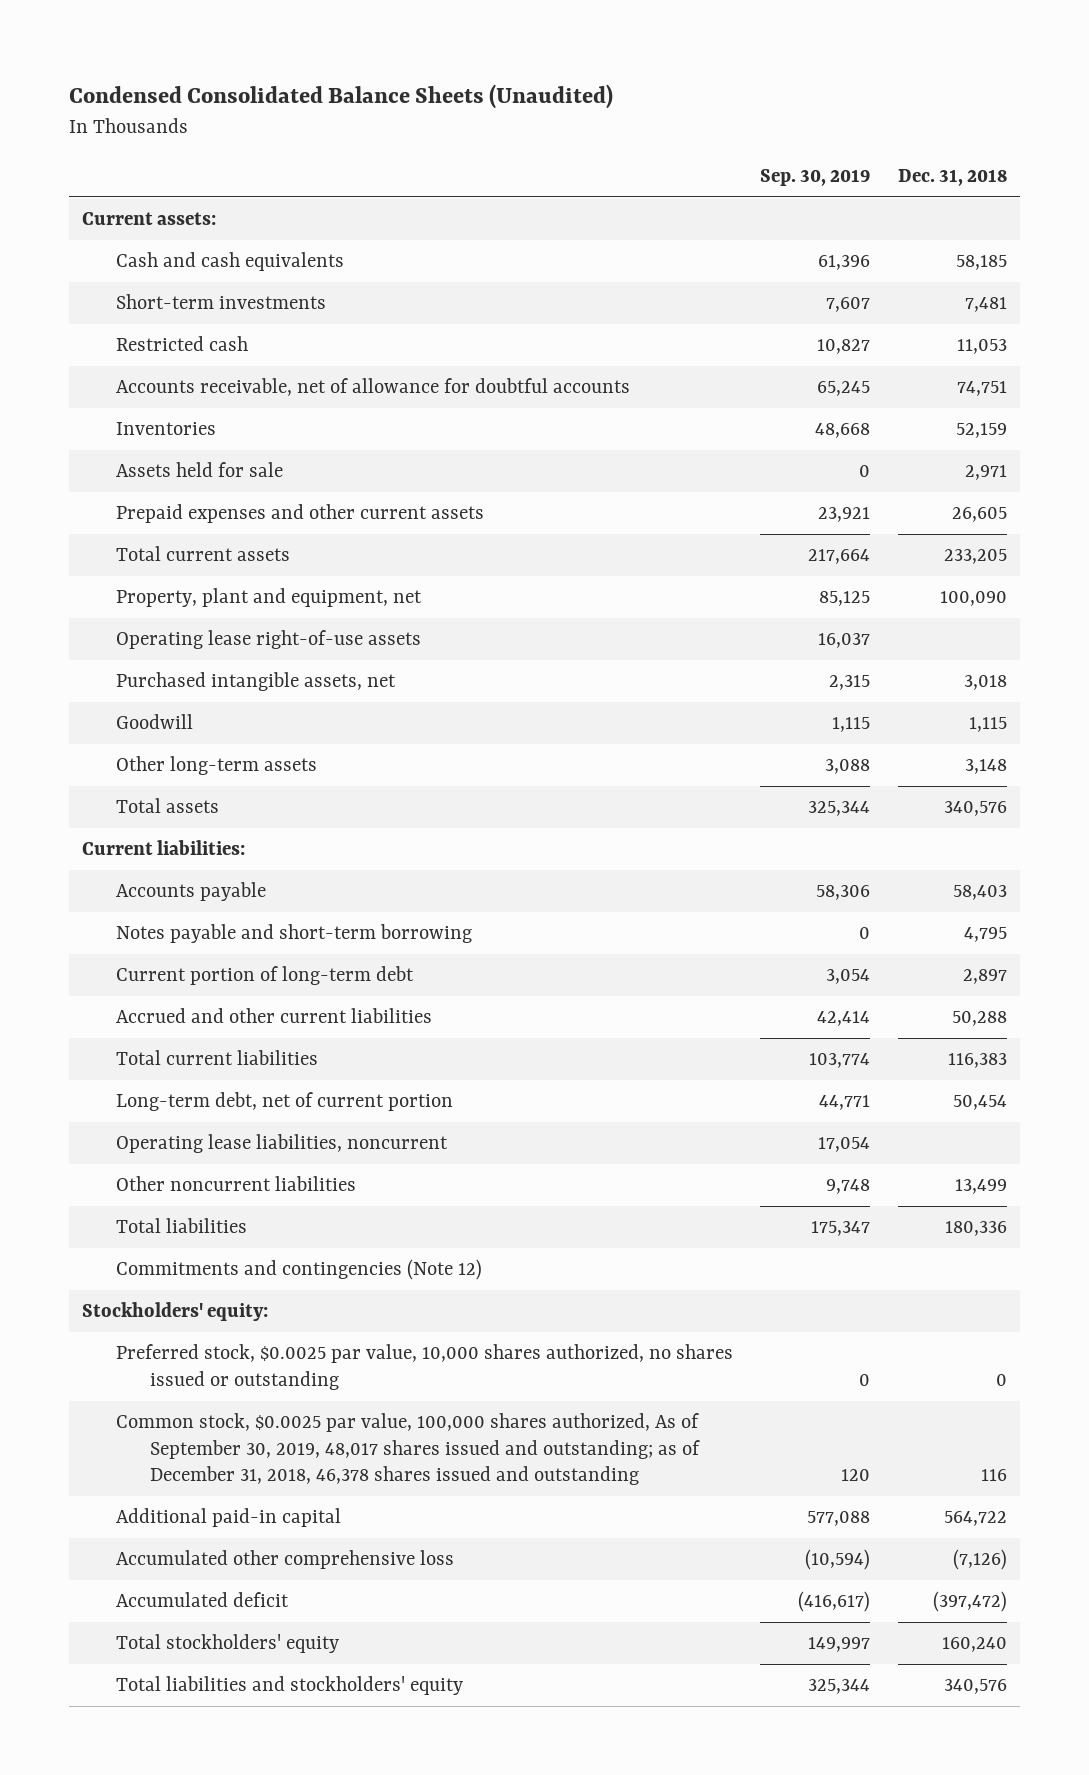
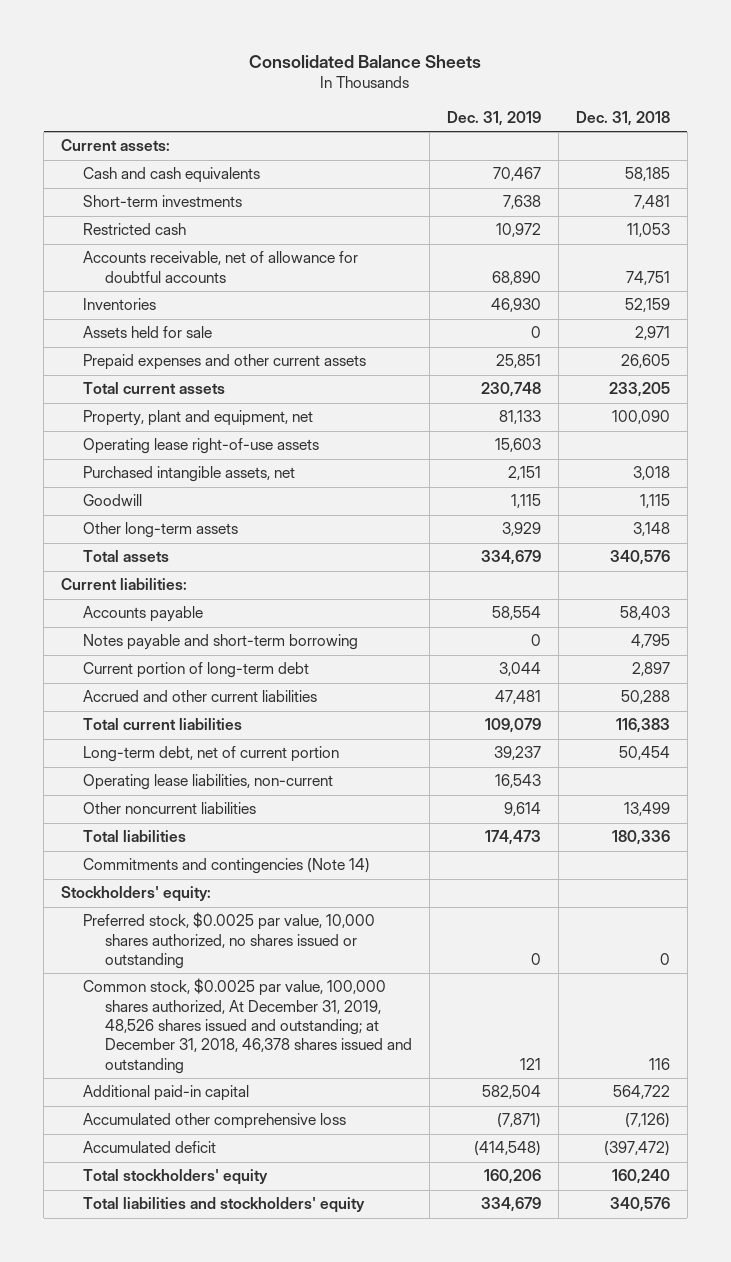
- Condensed Consolidated Balance Sheets (Unaudited)
+ Consolidated Balance Sheets
- | Sep. 30, 2019 | Dec. 31, 2018
+ | Dec. 31, 2019 | Dec. 31, 2018
- Operating lease liabilities, noncurrent | 17,054 |
+ Operating lease liabilities, non-current | 16,543 |
- Commitments and contingencies (Note 12)
+ Commitments and contingencies (Note 14)
- Common stock, $0.0025 par value, 100,000 shares authorized, As of September 30, 2019, 48,017 shares issued and outstanding; as of December 31, 2018, 46,378 shares issued and outstanding | 120 | 116
+ Common stock, $0.0025 par value, 100,000 shares authorized, At December 31, 2019, 48,526 shares issued and outstanding; at December 31, 2018, 46,378 shares issued and outstanding | 121 | 116

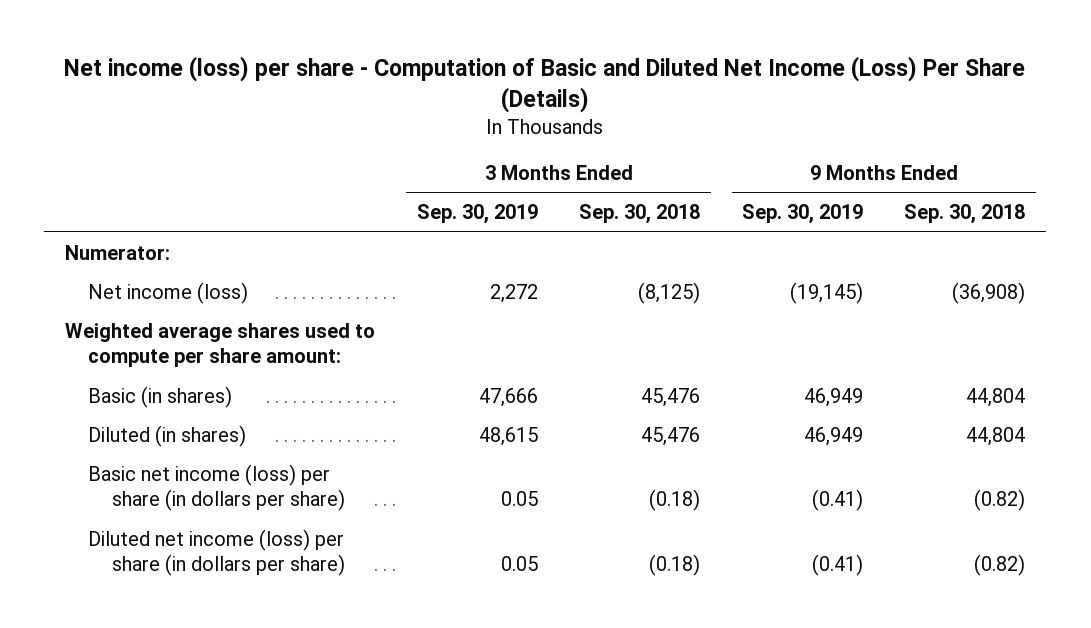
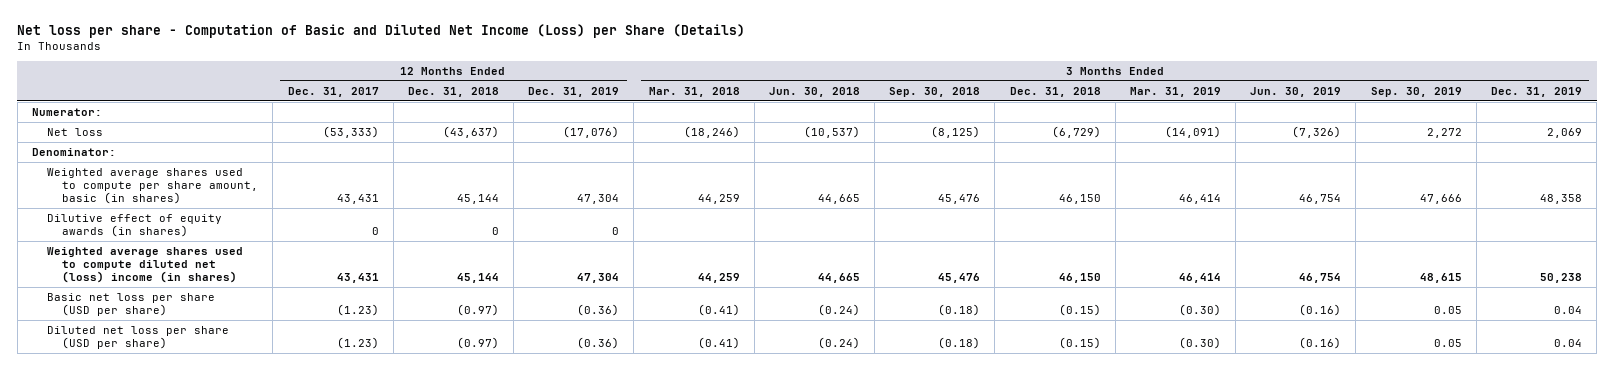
- Net income (loss) per share - Computation of Basic and Diluted Net Income (Loss) Per Share (Details)
+ Net loss per share - Computation of Basic and Diluted Net Income (Loss) per Share (Details)
- | 3 Months Ended Sep. 30, 2019 | 3 Months Ended Sep. 30, 2018 | 9 Months Ended Sep. 30, 2019 | 9 Months Ended Sep. 30, 2018
+ | 12 Months Ended Dec. 31, 2017 | 12 Months Ended Dec. 31, 2018 | 12 Months Ended Dec. 31, 2019 | 3 Months Ended Mar. 31, 2018 | 3 Months Ended Jun. 30, 2018 | 3 Months Ended Sep. 30, 2018 | 3 Months Ended Dec. 31, 2018 | 3 Months Ended Mar. 31, 2019 | 3 Months Ended Jun. 30, 2019 | 3 Months Ended Sep. 30, 2019 | 3 Months Ended Dec. 31, 2019
- Net income (loss) | 2,272 | (8,125) | (19,145) | (36,908)
- Weighted average shares used to compute per share amount:
- Basic (in shares) | 47,666 | 45,476 | 46,949 | 44,804
- Diluted (in shares) | 48,615 | 45,476 | 46,949 | 44,804
- Basic net income (loss) per share (in dollars per share) | 0.05 | (0.18) | (0.41) | (0.82)
- Diluted net income (loss) per share (in dollars per share) | 0.05 | (0.18) | (0.41) | (0.82)
+ Net loss | (53,333) | (43,637) | (17,076) | (18,246) | (10,537) | (8,125) | (6,729) | (14,091) | (7,326) | 2,272 | 2,069
+ Denominator:
+ Weighted average shares used to compute per share amount, basic (in shares) | 43,431 | 45,144 | 47,304 | 44,259 | 44,665 | 45,476 | 46,150 | 46,414 | 46,754 | 47,666 | 48,358
+ Dilutive effect of equity awards (in shares) | 0 | 0 | 0 | | | | | | | |
+ Weighted average shares used to compute diluted net (loss) income (in shares) | 43,431 | 45,144 | 47,304 | 44,259 | 44,665 | 45,476 | 46,150 | 46,414 | 46,754 | 48,615 | 50,238
+ Basic net loss per share (USD per share) | (1.23) | (0.97) | (0.36) | (0.41) | (0.24) | (0.18) | (0.15) | (0.30) | (0.16) | 0.05 | 0.04
+ Diluted net loss per share (USD per share) | (1.23) | (0.97) | (0.36) | (0.41) | (0.24) | (0.18) | (0.15) | (0.30) | (0.16) | 0.05 | 0.04

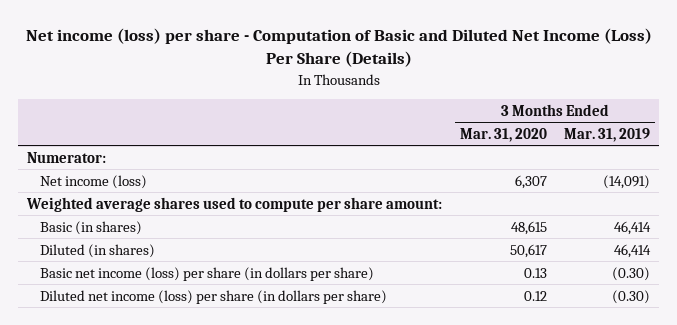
- Net loss per share - Computation of Basic and Diluted Net Income (Loss) per Share (Details)
+ Net income (loss) per share - Computation of Basic and Diluted Net Income (Loss) Per Share (Details)
- | 12 Months Ended Dec. 31, 2017 | 12 Months Ended Dec. 31, 2018 | 12 Months Ended Dec. 31, 2019 | 3 Months Ended Mar. 31, 2018 | 3 Months Ended Jun. 30, 2018 | 3 Months Ended Sep. 30, 2018 | 3 Months Ended Dec. 31, 2018 | 3 Months Ended Mar. 31, 2019 | 3 Months Ended Jun. 30, 2019 | 3 Months Ended Sep. 30, 2019 | 3 Months Ended Dec. 31, 2019
+ | 3 Months Ended Mar. 31, 2020 | 3 Months Ended Mar. 31, 2019
- Net loss | (53,333) | (43,637) | (17,076) | (18,246) | (10,537) | (8,125) | (6,729) | (14,091) | (7,326) | 2,272 | 2,069
- Denominator:
- Weighted average shares used to compute per share amount, basic (in shares) | 43,431 | 45,144 | 47,304 | 44,259 | 44,665 | 45,476 | 46,150 | 46,414 | 46,754 | 47,666 | 48,358
- Dilutive effect of equity awards (in shares) | 0 | 0 | 0 | | | | | | | |
- Weighted average shares used to compute diluted net (loss) income (in shares) | 43,431 | 45,144 | 47,304 | 44,259 | 44,665 | 45,476 | 46,150 | 46,414 | 46,754 | 48,615 | 50,238
- Basic net loss per share (USD per share) | (1.23) | (0.97) | (0.36) | (0.41) | (0.24) | (0.18) | (0.15) | (0.30) | (0.16) | 0.05 | 0.04
- Diluted net loss per share (USD per share) | (1.23) | (0.97) | (0.36) | (0.41) | (0.24) | (0.18) | (0.15) | (0.30) | (0.16) | 0.05 | 0.04
+ Net income (loss) | 6,307 | (14,091)
+ Weighted average shares used to compute per share amount:
+ Basic (in shares) | 48,615 | 46,414
+ Diluted (in shares) | 50,617 | 46,414
+ Basic net income (loss) per share (in dollars per share) | 0.13 | (0.30)
+ Diluted net income (loss) per share (in dollars per share) | 0.12 | (0.30)

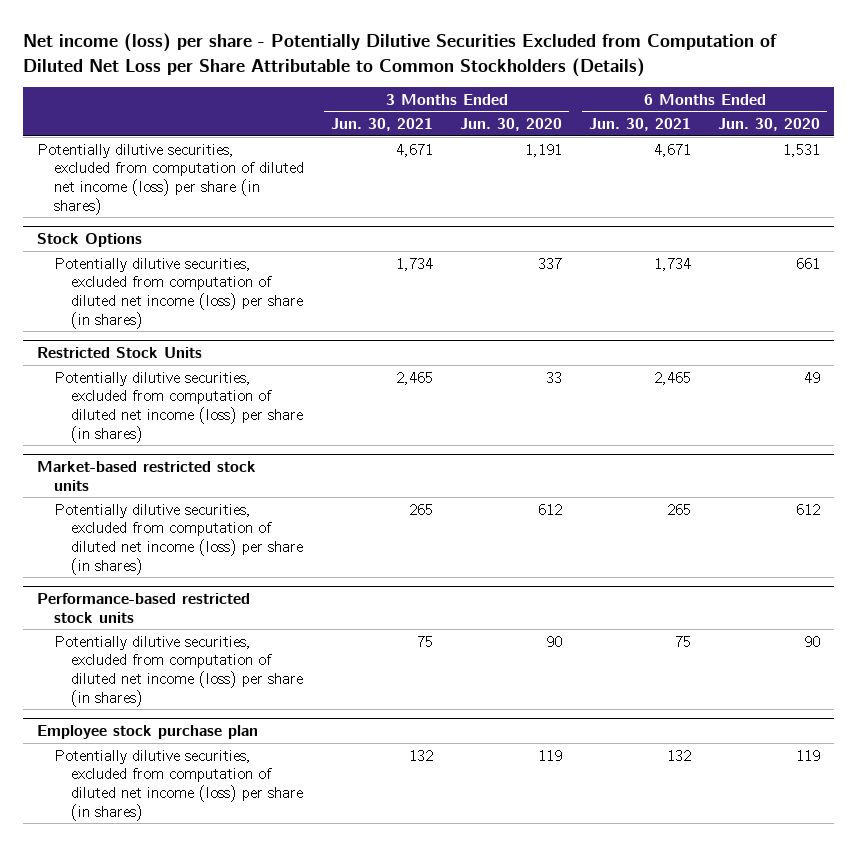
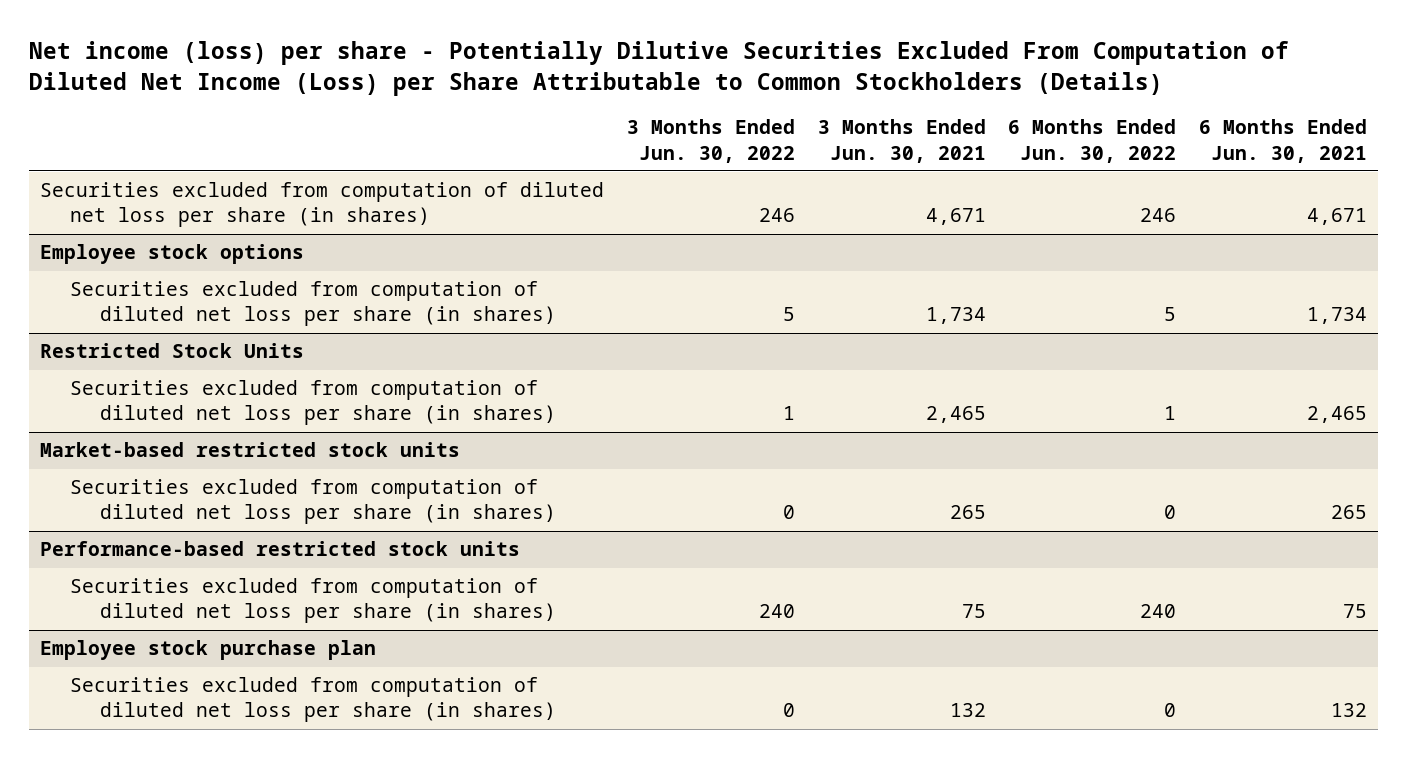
- Net income (loss) per share - Potentially Dilutive Securities Excluded from Computation of Diluted Net Loss per Share Attributable to Common Stockholders (Details)
+ Net income (loss) per share - Potentially Dilutive Securities Excluded From Computation of Diluted Net Income (Loss) per Share Attributable to Common Stockholders (Details)
- | 3 Months Ended Jun. 30, 2021 | 3 Months Ended Jun. 30, 2020 | 6 Months Ended Jun. 30, 2021 | 6 Months Ended Jun. 30, 2020
+ | 3 Months Ended Jun. 30, 2022 | 3 Months Ended Jun. 30, 2021 | 6 Months Ended Jun. 30, 2022 | 6 Months Ended Jun. 30, 2021
- Potentially dilutive securities, excluded from computation of diluted net income (loss) per share (in shares) | 4,671 | 1,191 | 4,671 | 1,531
- Stock Options
- Potentially dilutive securities, excluded from computation of diluted net income (loss) per share (in shares) | 1,734 | 337 | 1,734 | 661
+ Securities excluded from computation of diluted net loss per share (in shares) | 246 | 4,671 | 246 | 4,671
+ Employee stock options
+ Securities excluded from computation of diluted net loss per share (in shares) | 5 | 1,734 | 5 | 1,734
@ Restricted Stock Units
- Potentially dilutive securities, excluded from computation of diluted net income (loss) per share (in shares) | 2,465 | 33 | 2,465 | 49
+ Securities excluded from computation of diluted net loss per share (in shares) | 1 | 2,465 | 1 | 2,465
@ Market-based restricted stock units
- Potentially dilutive securities, excluded from computation of diluted net income (loss) per share (in shares) | 265 | 612 | 265 | 612
+ Securities excluded from computation of diluted net loss per share (in shares) | 0 | 265 | 0 | 265
@ Performance-based restricted stock units
- Potentially dilutive securities, excluded from computation of diluted net income (loss) per share (in shares) | 75 | 90 | 75 | 90
+ Securities excluded from computation of diluted net loss per share (in shares) | 240 | 75 | 240 | 75
@ Employee stock purchase plan
- Potentially dilutive securities, excluded from computation of diluted net income (loss) per share (in shares) | 132 | 119 | 132 | 119
+ Securities excluded from computation of diluted net loss per share (in shares) | 0 | 132 | 0 | 132

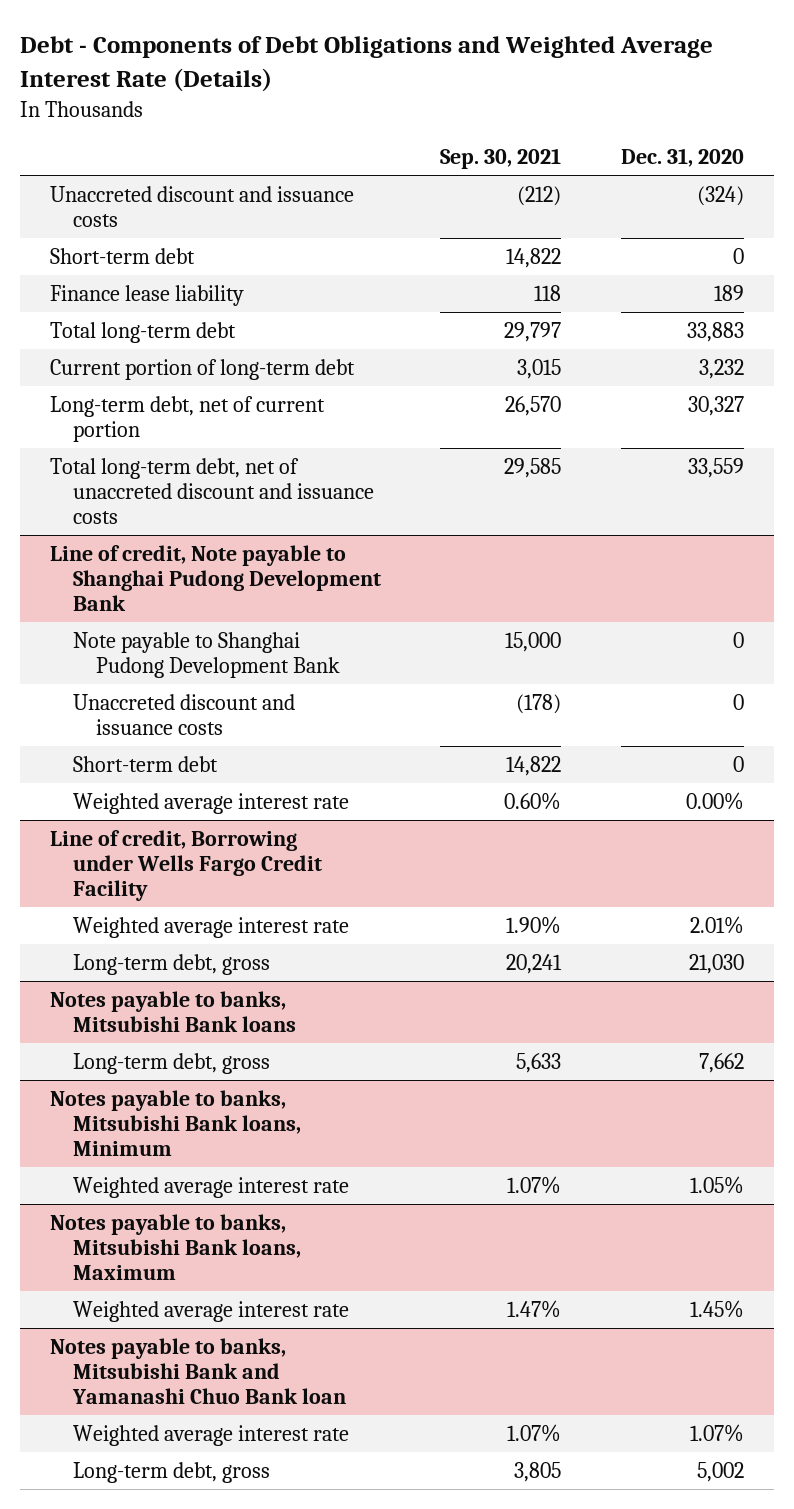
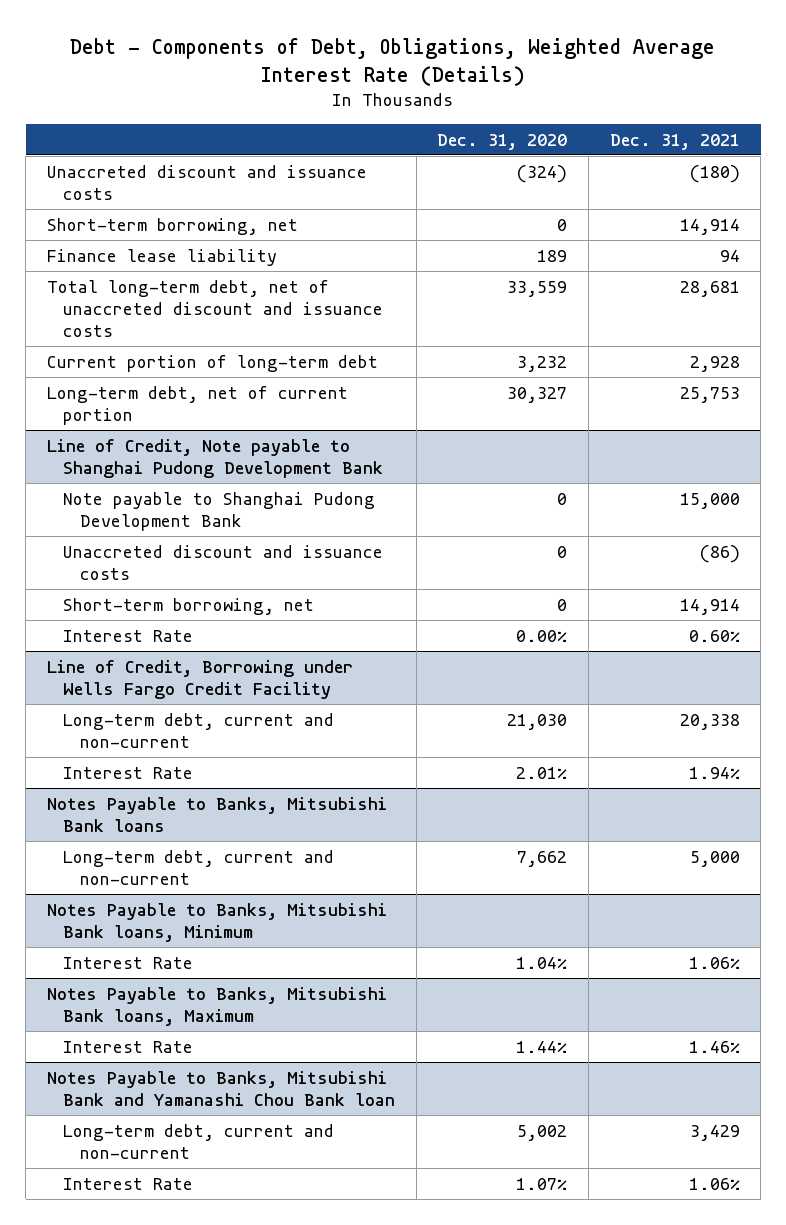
- Debt - Components of Debt Obligations and Weighted Average Interest Rate (Details)
+ Debt - Components of Debt, Obligations, Weighted Average Interest Rate (Details)
- | Sep. 30, 2021 | Dec. 31, 2020
+ | Dec. 31, 2020 | Dec. 31, 2021
- Short-term debt | 14,822 | 0
+ Short-term borrowing, net | 0 | 14,914
- Total long-term debt | 29,797 | 33,883
moved up: Total long-term debt, net of unaccreted discount and issuance costs | 33,559 | 28,681
- Line of credit, Note payable to Shanghai Pudong Development Bank
+ Line of Credit, Note payable to Shanghai Pudong Development Bank
- Short-term debt | 14,822 | 0
- Weighted average interest rate | 0.60% | 0.00%
- Line of credit, Borrowing under Wells Fargo Credit Facility
- Weighted average interest rate | 1.90% | 2.01%
- Long-term debt, gross | 20,241 | 21,030
- Notes payable to banks, Mitsubishi Bank loans
- Long-term debt, gross | 5,633 | 7,662
- Notes payable to banks, Mitsubishi Bank loans, Minimum
- Weighted average interest rate | 1.07% | 1.05%
- Notes payable to banks, Mitsubishi Bank loans, Maximum
- Weighted average interest rate | 1.47% | 1.45%
- Notes payable to banks, Mitsubishi Bank and Yamanashi Chuo Bank loan
- Weighted average interest rate | 1.07% | 1.07%
- Long-term debt, gross | 3,805 | 5,002
+ Short-term borrowing, net | 0 | 14,914
+ Interest Rate | 0.00% | 0.60%
+ Line of Credit, Borrowing under Wells Fargo Credit Facility
+ Long-term debt, current and non-current | 21,030 | 20,338
+ Interest Rate | 2.01% | 1.94%
+ Notes Payable to Banks, Mitsubishi Bank loans
+ Long-term debt, current and non-current | 7,662 | 5,000
+ Notes Payable to Banks, Mitsubishi Bank loans, Minimum
+ Interest Rate | 1.04% | 1.06%
+ Notes Payable to Banks, Mitsubishi Bank loans, Maximum
+ Interest Rate | 1.44% | 1.46%
+ Notes Payable to Banks, Mitsubishi Bank and Yamanashi Chou Bank loan
+ Long-term debt, current and non-current | 5,002 | 3,429
+ Interest Rate | 1.07% | 1.06%

